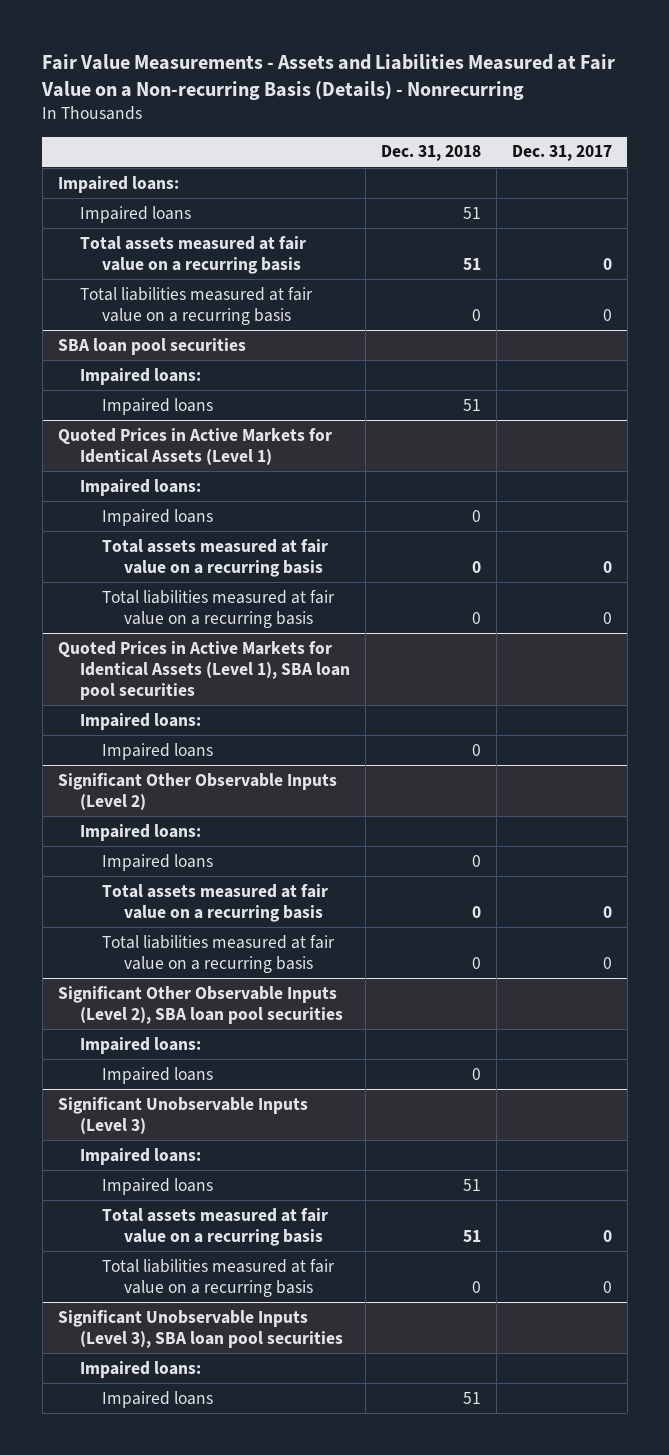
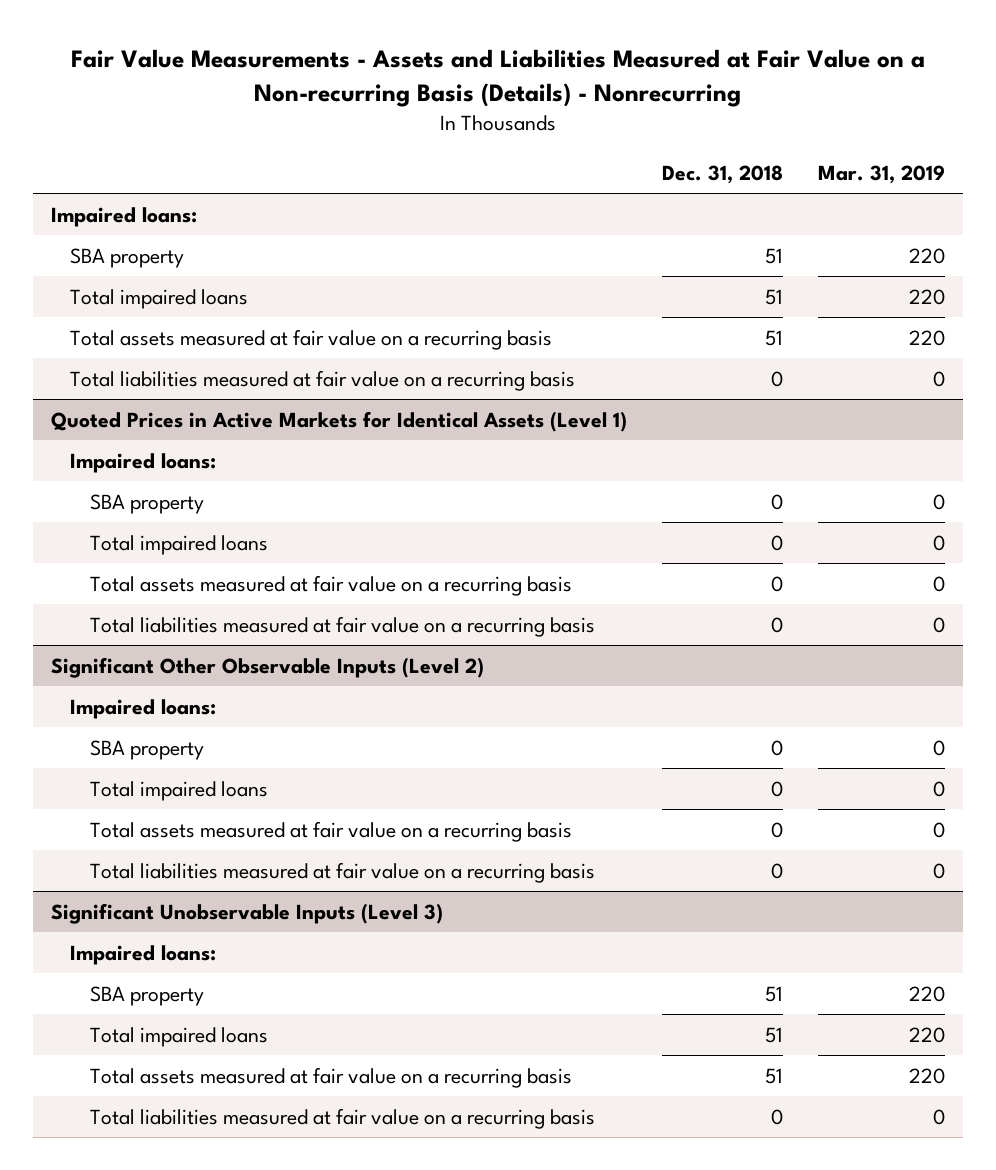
- | Dec. 31, 2018 | Dec. 31, 2017
+ | Dec. 31, 2018 | Mar. 31, 2019
- Impaired loans | 51 |
+ SBA property | 51 | 220
+ Total impaired loans | 51 | 220
- SBA loan pool securities
- Impaired loans:
- Impaired loans | 51 |
@ Quoted Prices in Active Markets for Identical Assets (Level 1)
- Impaired loans | 0 |
+ SBA property | 0 | 0
+ Total impaired loans | 0 | 0
- Quoted Prices in Active Markets for Identical Assets (Level 1), SBA loan pool securities
- Impaired loans:
- Impaired loans | 0 |
@ Significant Other Observable Inputs (Level 2)
- Impaired loans | 0 |
+ SBA property | 0 | 0
+ Total impaired loans | 0 | 0
- Significant Other Observable Inputs (Level 2), SBA loan pool securities
- Impaired loans:
- Impaired loans | 0 |
@ Significant Unobservable Inputs (Level 3)
- Impaired loans | 51 |
+ SBA property | 51 | 220
+ Total impaired loans | 51 | 220
- Significant Unobservable Inputs (Level 3), SBA loan pool securities
- Impaired loans:
- Impaired loans | 51 |

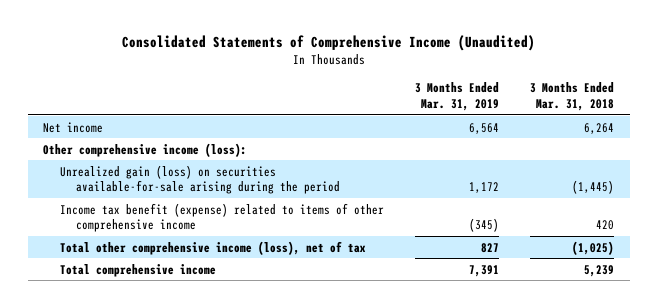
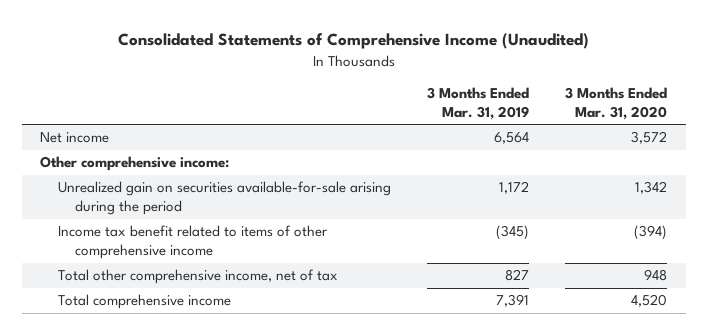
- | 3 Months Ended Mar. 31, 2019 | 3 Months Ended Mar. 31, 2018
+ | 3 Months Ended Mar. 31, 2019 | 3 Months Ended Mar. 31, 2020
- Other comprehensive income (loss):
- Unrealized gain (loss) on securities available-for-sale arising during the period | 1,172 | (1,445)
- Income tax benefit (expense) related to items of other comprehensive income | (345) | 420
- Total other comprehensive income (loss), net of tax | 827 | (1,025)
+ Other comprehensive income:
+ Unrealized gain on securities available-for-sale arising during the period | 1,172 | 1,342
+ Income tax benefit related to items of other comprehensive income | (345) | (394)
+ Total other comprehensive income, net of tax | 827 | 948

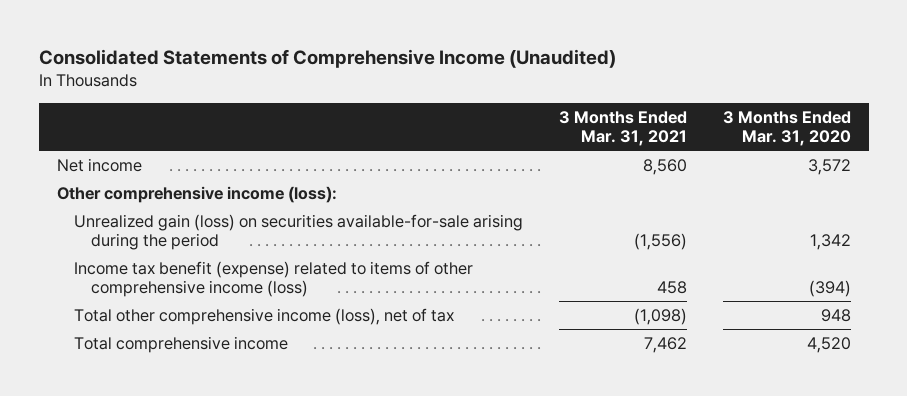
- | 3 Months Ended Mar. 31, 2019 | 3 Months Ended Mar. 31, 2020
+ | 3 Months Ended Mar. 31, 2021 | 3 Months Ended Mar. 31, 2020
- Other comprehensive income:
- Unrealized gain on securities available-for-sale arising during the period | 1,172 | 1,342
- Income tax benefit related to items of other comprehensive income | (345) | (394)
- Total other comprehensive income, net of tax | 827 | 948
+ Other comprehensive income (loss):
+ Unrealized gain (loss) on securities available-for-sale arising during the period | (1,556) | 1,342
+ Income tax benefit (expense) related to items of other comprehensive income (loss) | 458 | (394)
+ Total other comprehensive income (loss), net of tax | (1,098) | 948

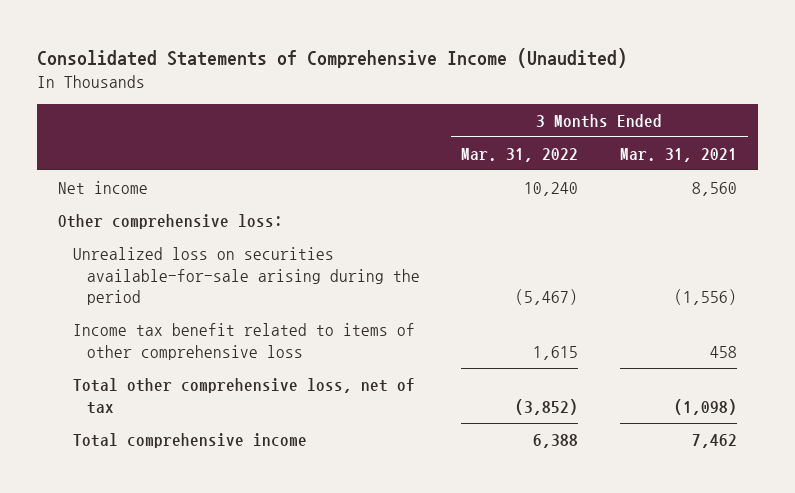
- | 3 Months Ended Mar. 31, 2021 | 3 Months Ended Mar. 31, 2020
+ | 3 Months Ended Mar. 31, 2022 | 3 Months Ended Mar. 31, 2021
- Other comprehensive income (loss):
- Unrealized gain (loss) on securities available-for-sale arising during the period | (1,556) | 1,342
- Income tax benefit (expense) related to items of other comprehensive income (loss) | 458 | (394)
- Total other comprehensive income (loss), net of tax | (1,098) | 948
+ Other comprehensive loss:
+ Unrealized loss on securities available-for-sale arising during the period | (5,467) | (1,556)
+ Income tax benefit related to items of other comprehensive loss | 1,615 | 458
+ Total other comprehensive loss, net of tax | (3,852) | (1,098)

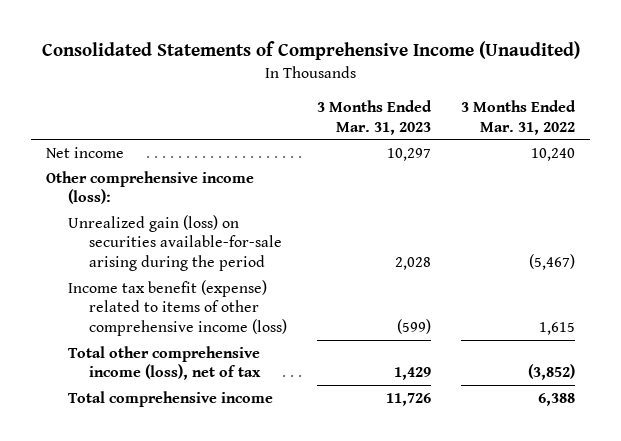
- | 3 Months Ended Mar. 31, 2022 | 3 Months Ended Mar. 31, 2021
+ | 3 Months Ended Mar. 31, 2023 | 3 Months Ended Mar. 31, 2022
- Other comprehensive loss:
- Unrealized loss on securities available-for-sale arising during the period | (5,467) | (1,556)
- Income tax benefit related to items of other comprehensive loss | 1,615 | 458
- Total other comprehensive loss, net of tax | (3,852) | (1,098)
+ Other comprehensive income (loss):
+ Unrealized gain (loss) on securities available-for-sale arising during the period | 2,028 | (5,467)
+ Income tax benefit (expense) related to items of other comprehensive income (loss) | (599) | 1,615
+ Total other comprehensive income (loss), net of tax | 1,429 | (3,852)

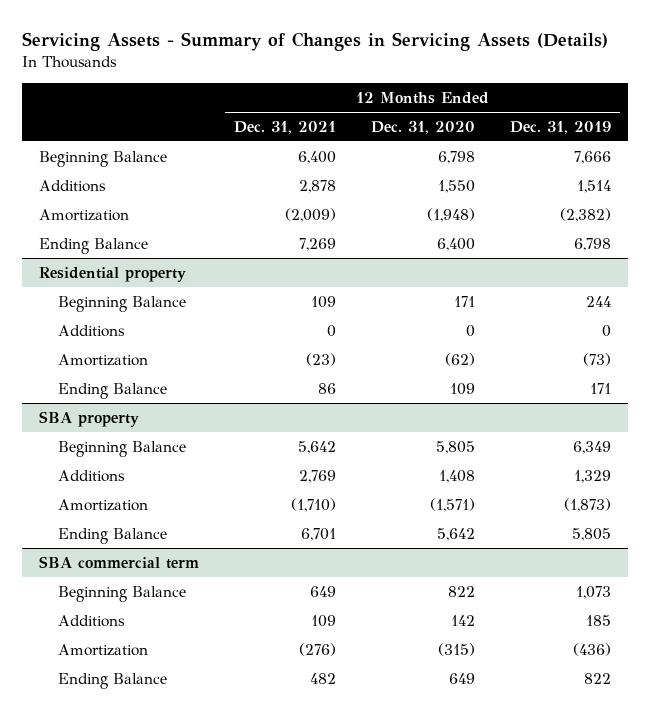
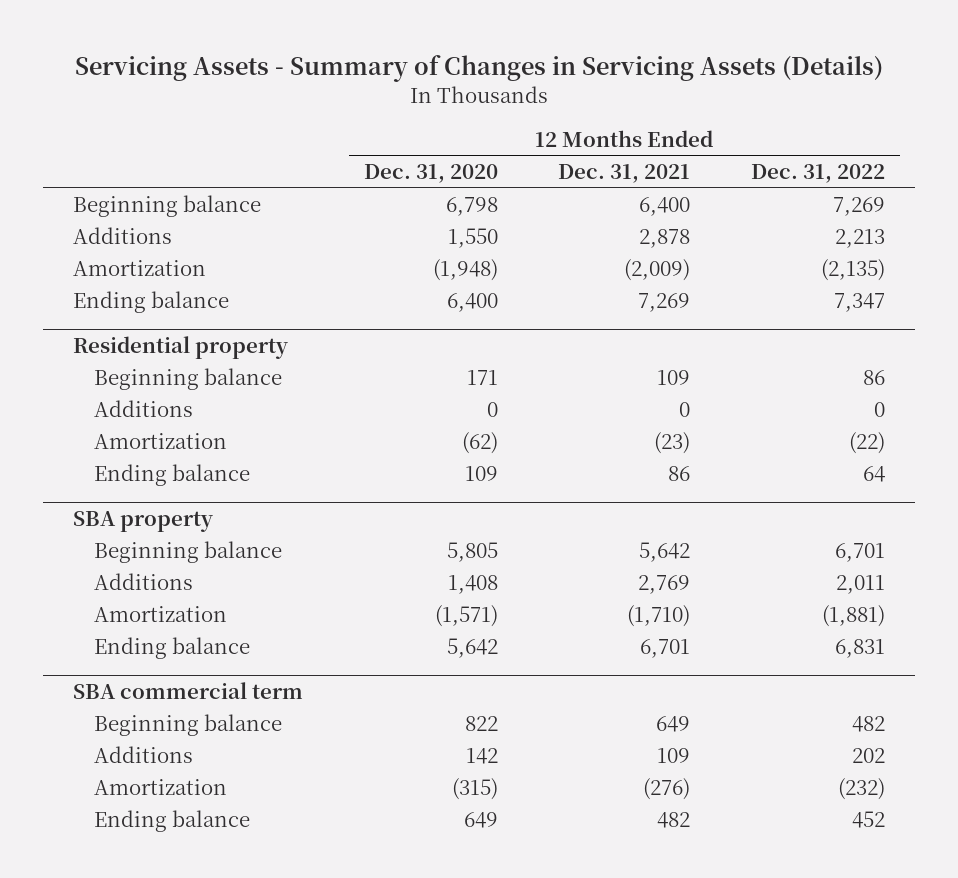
- | 12 Months Ended Dec. 31, 2021 | 12 Months Ended Dec. 31, 2020 | 12 Months Ended Dec. 31, 2019
+ | 12 Months Ended Dec. 31, 2020 | 12 Months Ended Dec. 31, 2021 | 12 Months Ended Dec. 31, 2022
- Beginning Balance | 6,400 | 6,798 | 7,666
+ Beginning balance | 6,798 | 6,400 | 7,269
- Ending Balance | 7,269 | 6,400 | 6,798
+ Ending balance | 6,400 | 7,269 | 7,347
@ Residential property
- Beginning Balance | 109 | 171 | 244
+ Beginning balance | 171 | 109 | 86
- Ending Balance | 86 | 109 | 171
+ Ending balance | 109 | 86 | 64
@ SBA property
- Beginning Balance | 5,642 | 5,805 | 6,349
+ Beginning balance | 5,805 | 5,642 | 6,701
- Ending Balance | 6,701 | 5,642 | 5,805
+ Ending balance | 5,642 | 6,701 | 6,831
@ SBA commercial term
- Beginning Balance | 649 | 822 | 1,073
+ Beginning balance | 822 | 649 | 482
- Ending Balance | 482 | 649 | 822
+ Ending balance | 649 | 482 | 452

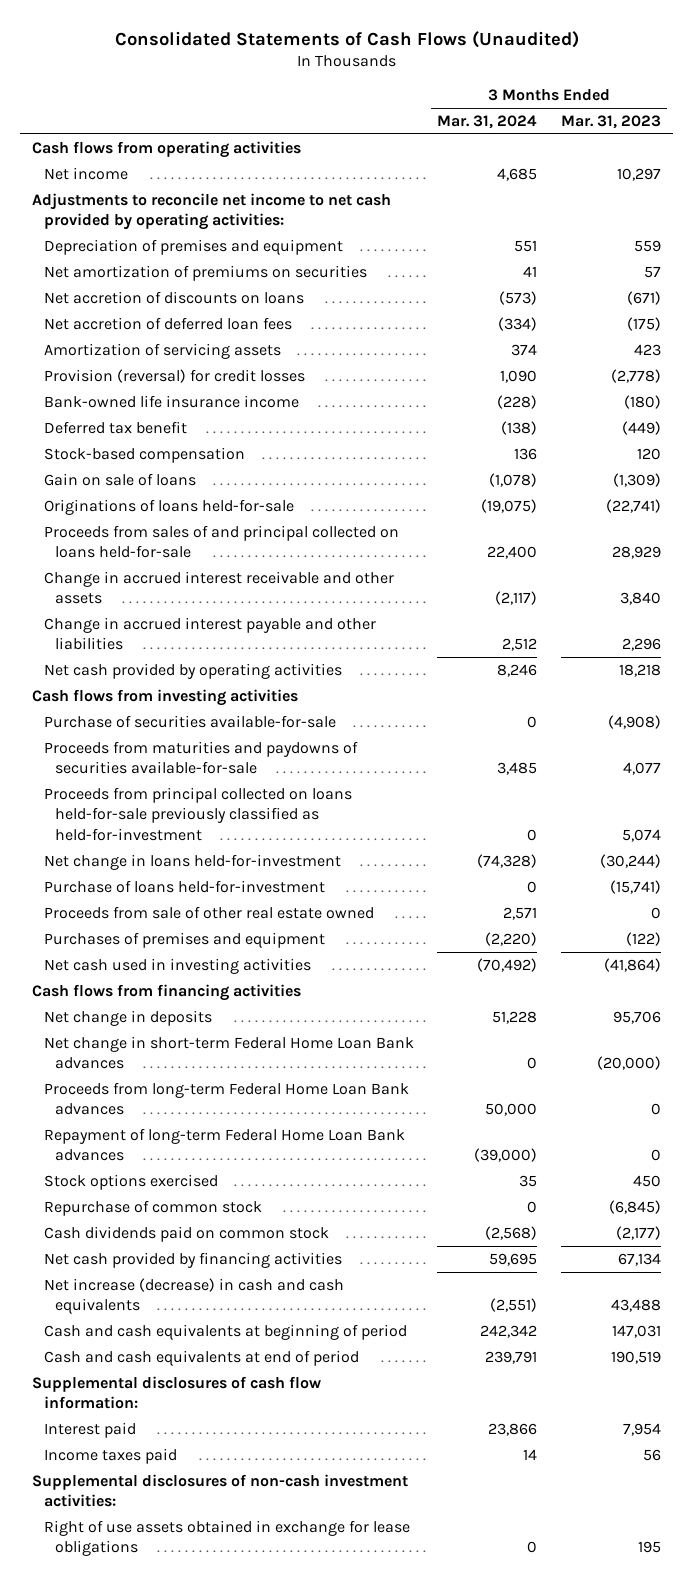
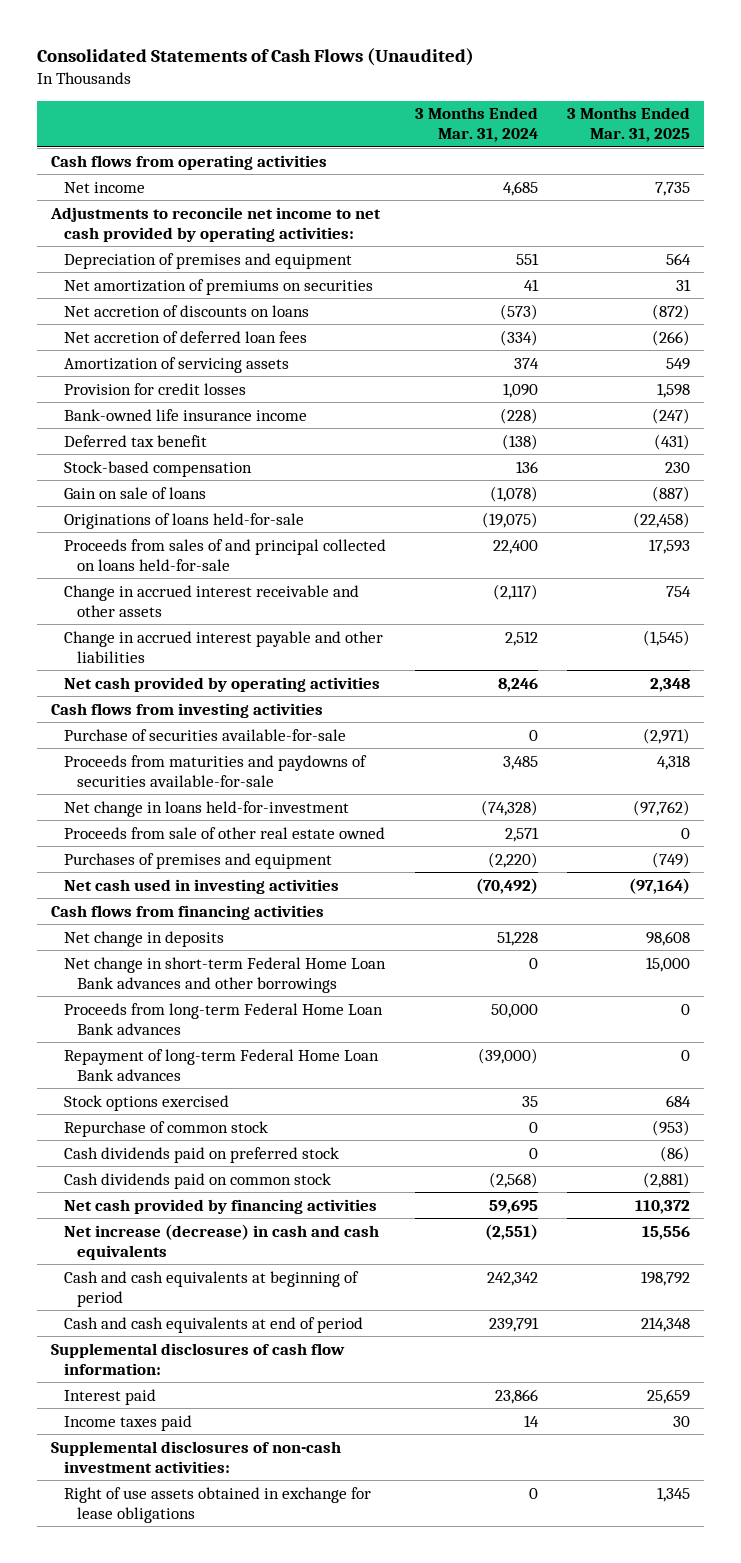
- | 3 Months Ended Mar. 31, 2024 | 3 Months Ended Mar. 31, 2023
+ | 3 Months Ended Mar. 31, 2024 | 3 Months Ended Mar. 31, 2025
- Provision (reversal) for credit losses | 1,090 | (2,778)
+ Provision for credit losses | 1,090 | 1,598
- Proceeds from principal collected on loans held-for-sale previously classified as held-for-investment | 0 | 5,074
- Purchase of loans held-for-investment | 0 | (15,741)
- Net change in short-term Federal Home Loan Bank advances | 0 | (20,000)
+ Net change in short-term Federal Home Loan Bank advances and other borrowings | 0 | 15,000
+ Cash dividends paid on preferred stock | 0 | (86)

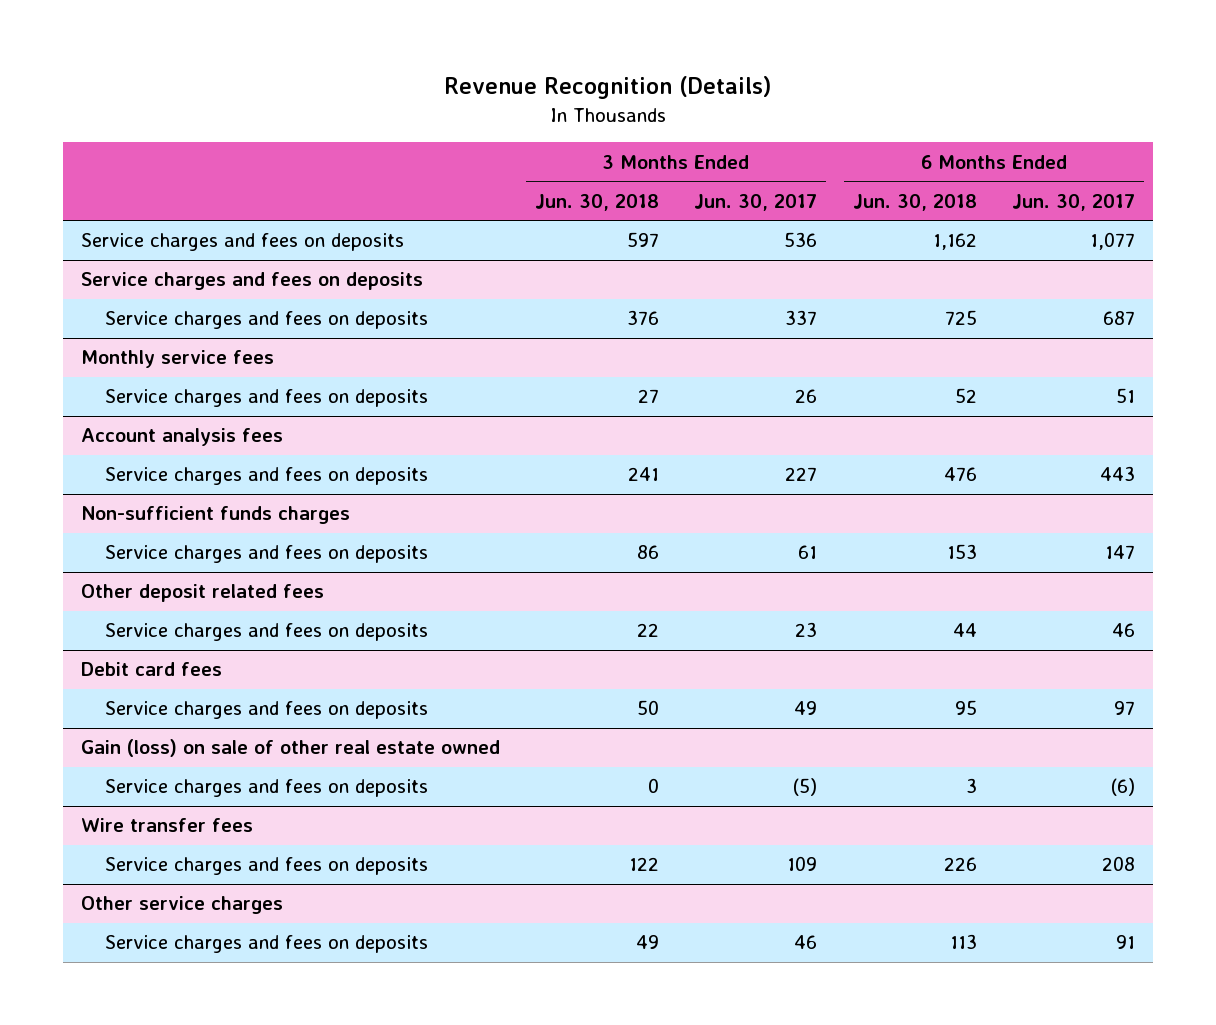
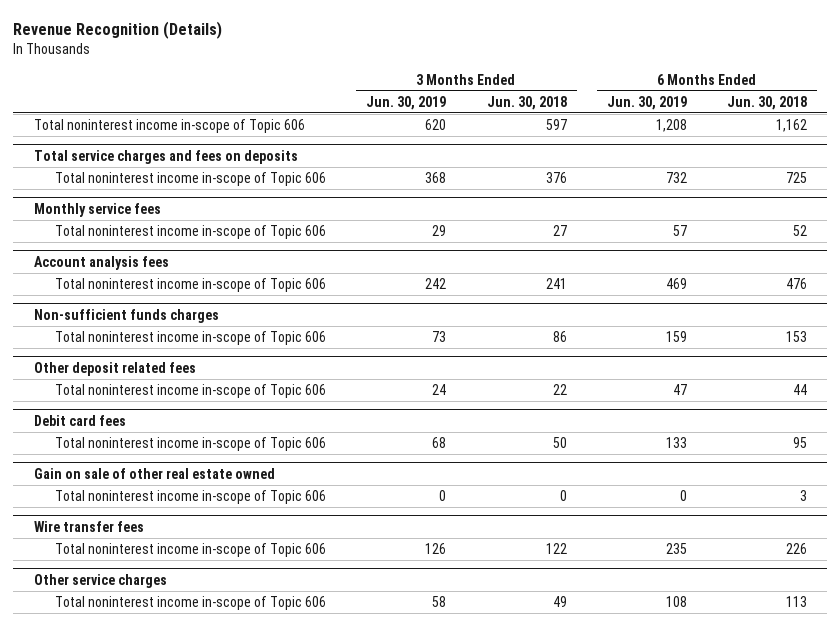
- | 3 Months Ended Jun. 30, 2018 | 3 Months Ended Jun. 30, 2017 | 6 Months Ended Jun. 30, 2018 | 6 Months Ended Jun. 30, 2017
+ | 3 Months Ended Jun. 30, 2019 | 3 Months Ended Jun. 30, 2018 | 6 Months Ended Jun. 30, 2019 | 6 Months Ended Jun. 30, 2018
- Service charges and fees on deposits | 597 | 536 | 1,162 | 1,077
- Service charges and fees on deposits
- Service charges and fees on deposits | 376 | 337 | 725 | 687
+ Total noninterest income in-scope of Topic 606 | 620 | 597 | 1,208 | 1,162
+ Total service charges and fees on deposits
+ Total noninterest income in-scope of Topic 606 | 368 | 376 | 732 | 725
@ Monthly service fees
- Service charges and fees on deposits | 27 | 26 | 52 | 51
+ Total noninterest income in-scope of Topic 606 | 29 | 27 | 57 | 52
@ Account analysis fees
- Service charges and fees on deposits | 241 | 227 | 476 | 443
+ Total noninterest income in-scope of Topic 606 | 242 | 241 | 469 | 476
@ Non-sufficient funds charges
- Service charges and fees on deposits | 86 | 61 | 153 | 147
+ Total noninterest income in-scope of Topic 606 | 73 | 86 | 159 | 153
@ Other deposit related fees
- Service charges and fees on deposits | 22 | 23 | 44 | 46
+ Total noninterest income in-scope of Topic 606 | 24 | 22 | 47 | 44
@ Debit card fees
- Service charges and fees on deposits | 50 | 49 | 95 | 97
- Gain (loss) on sale of other real estate owned
- Service charges and fees on deposits | 0 | (5) | 3 | (6)
@ Debit card fees
+ Total noninterest income in-scope of Topic 606 | 68 | 50 | 133 | 95
+ Gain on sale of other real estate owned
+ Total noninterest income in-scope of Topic 606 | 0 | 0 | 0 | 3
@ Wire transfer fees
- Service charges and fees on deposits | 122 | 109 | 226 | 208
+ Total noninterest income in-scope of Topic 606 | 126 | 122 | 235 | 226
@ Other service charges
- Service charges and fees on deposits | 49 | 46 | 113 | 91
+ Total noninterest income in-scope of Topic 606 | 58 | 49 | 108 | 113

